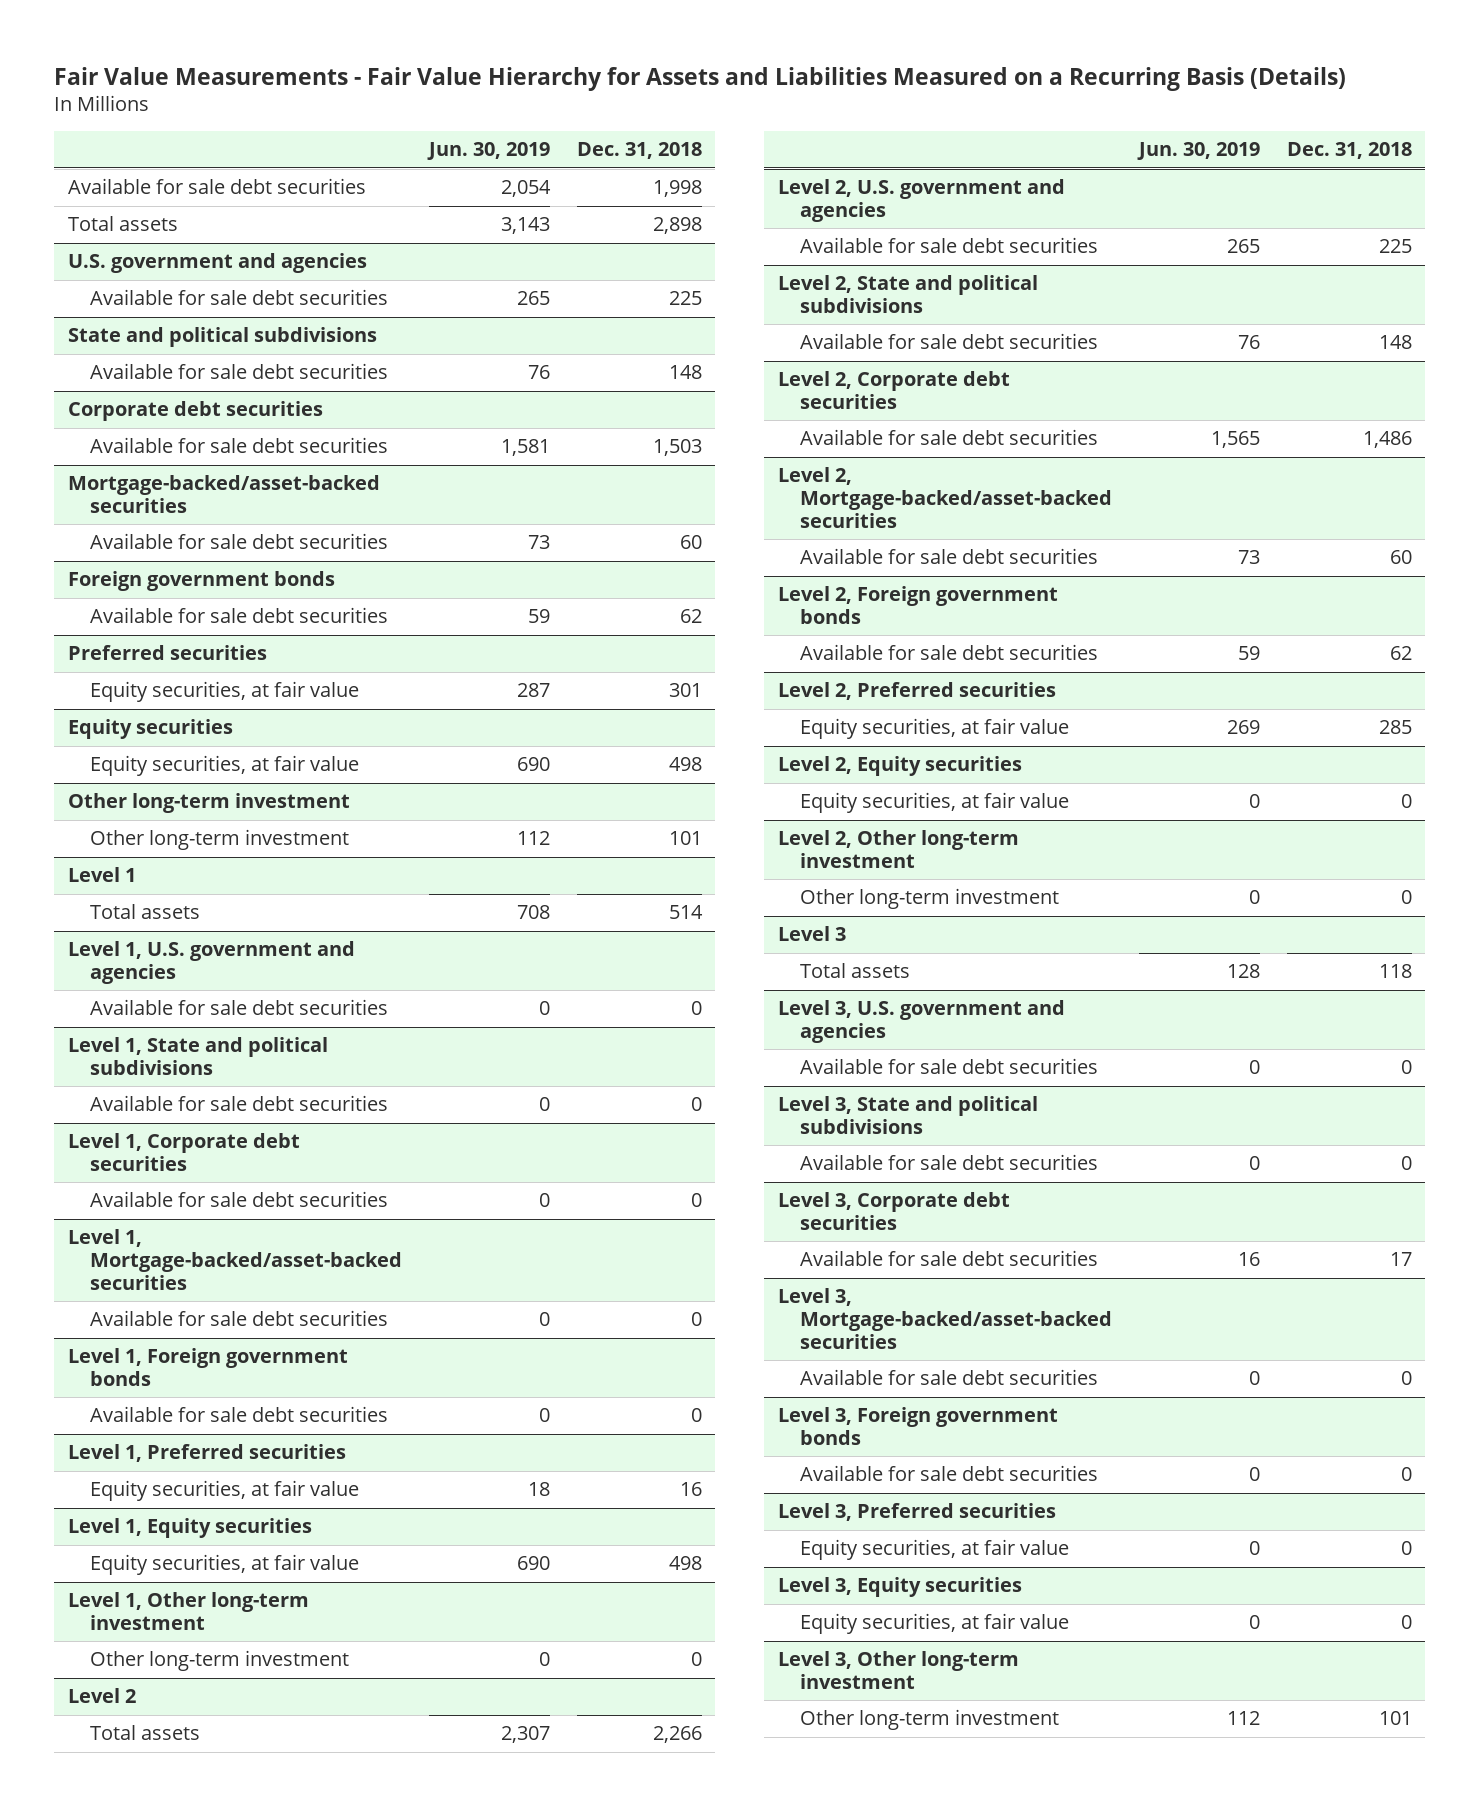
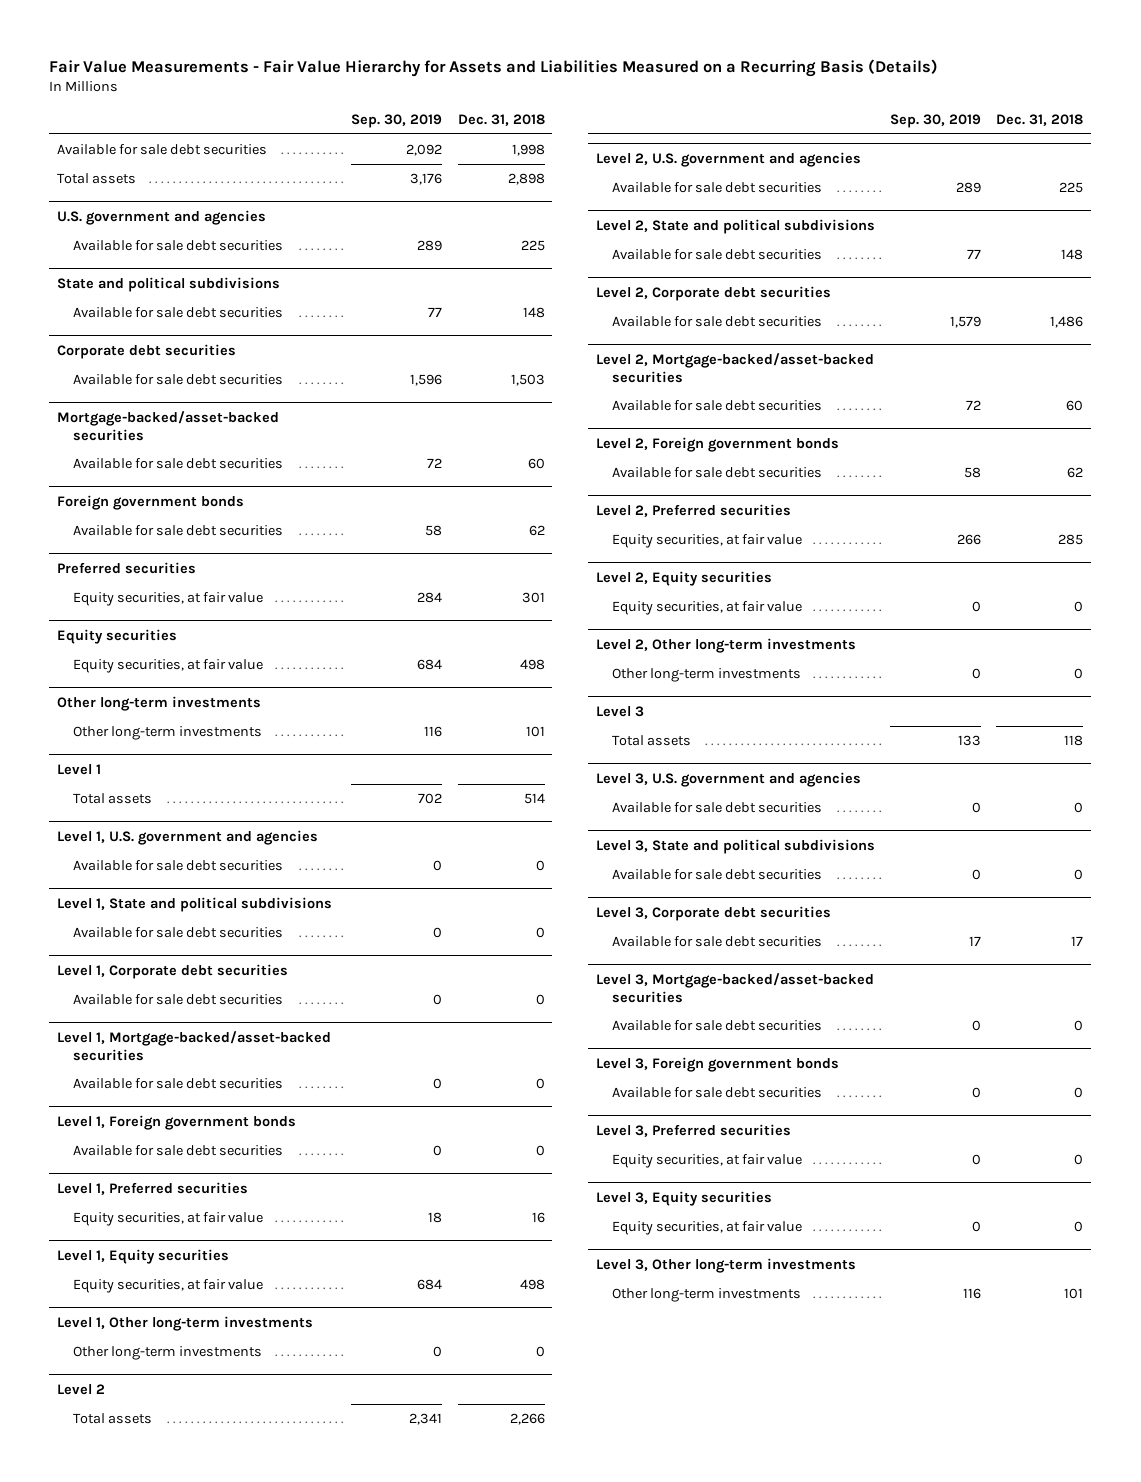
- | Jun. 30, 2019 | Dec. 31, 2018
+ | Sep. 30, 2019 | Dec. 31, 2018
- Other long-term investment
- Other long-term investment | 112 | 101
+ Other long-term investments
+ Other long-term investments | 116 | 101
- Level 1, Other long-term investment
- Other long-term investment | 0 | 0
+ Level 1, Other long-term investments
+ Other long-term investments | 0 | 0
- Level 2, Other long-term investment
- Other long-term investment | 0 | 0
+ Level 2, Other long-term investments
+ Other long-term investments | 0 | 0
- Level 3, Other long-term investment
- Other long-term investment | 112 | 101
+ Level 3, Other long-term investments
+ Other long-term investments | 116 | 101

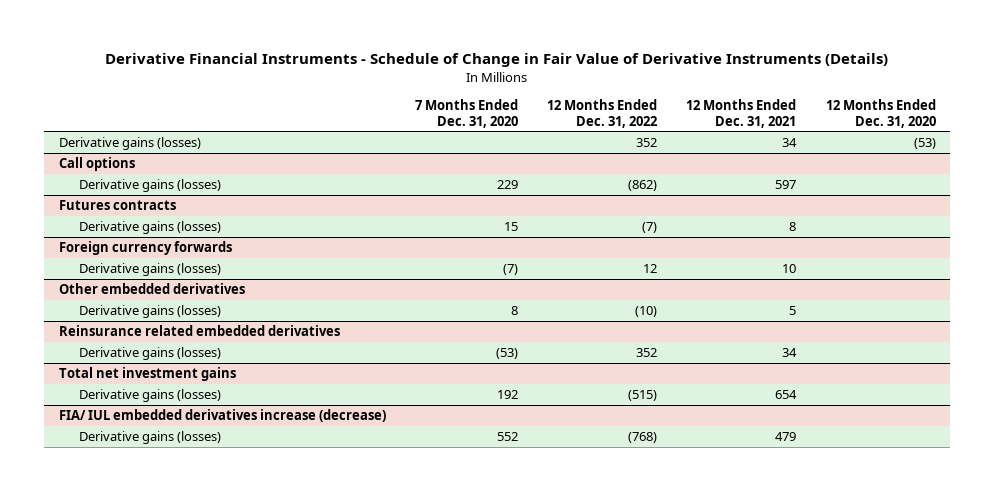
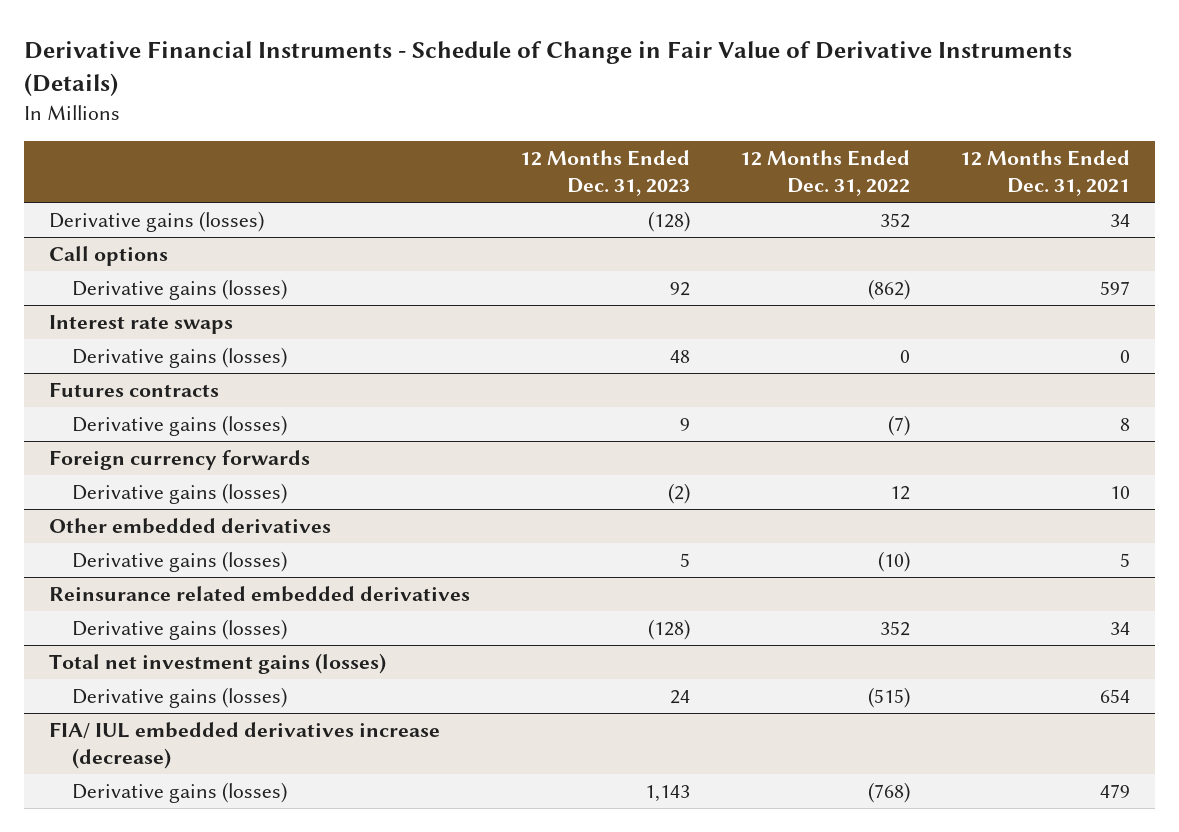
- | 7 Months Ended Dec. 31, 2020 | 12 Months Ended Dec. 31, 2022 | 12 Months Ended Dec. 31, 2021 | 12 Months Ended Dec. 31, 2020
+ | 12 Months Ended Dec. 31, 2023 | 12 Months Ended Dec. 31, 2022 | 12 Months Ended Dec. 31, 2021
+ Interest rate swaps
+ Derivative gains (losses) | 48 | 0 | 0
- Total net investment gains
+ Total net investment gains (losses)

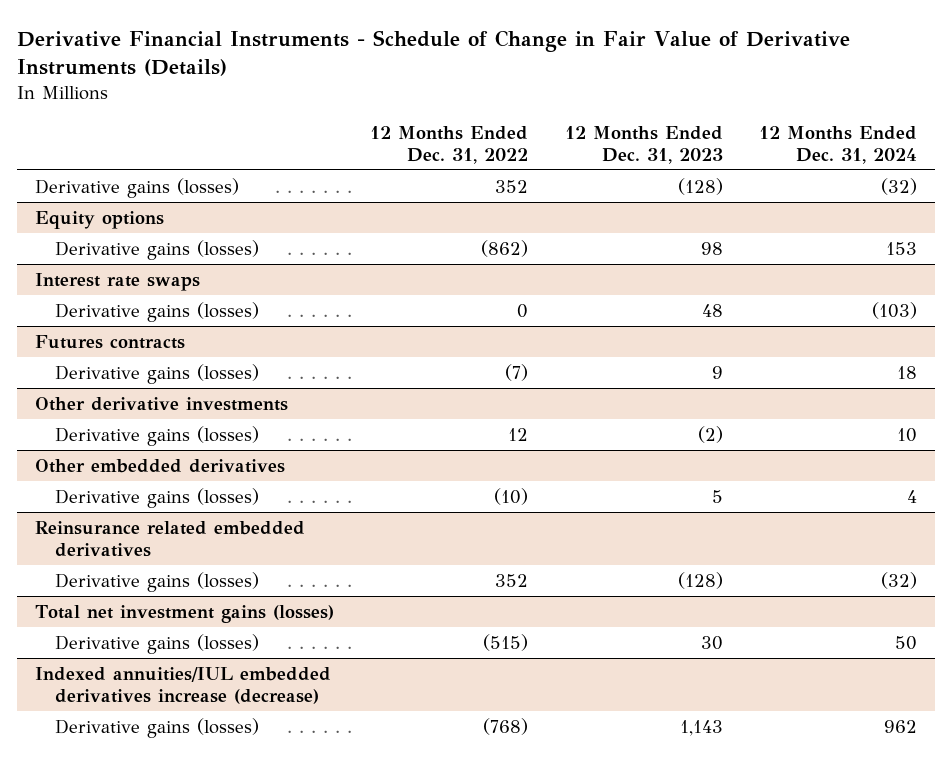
- | 12 Months Ended Dec. 31, 2023 | 12 Months Ended Dec. 31, 2022 | 12 Months Ended Dec. 31, 2021
+ | 12 Months Ended Dec. 31, 2022 | 12 Months Ended Dec. 31, 2023 | 12 Months Ended Dec. 31, 2024
- Call options
- Derivative gains (losses) | 92 | (862) | 597
+ Equity options
+ Derivative gains (losses) | (862) | 98 | 153
- Foreign currency forwards
+ Other derivative investments
@ Total net investment gains (losses)
- Derivative gains (losses) | 24 | (515) | 654
- FIA/ IUL embedded derivatives increase (decrease)
@ Total net investment gains (losses)
+ Derivative gains (losses) | (515) | 30 | 50
+ Indexed annuities/IUL embedded derivatives increase (decrease)

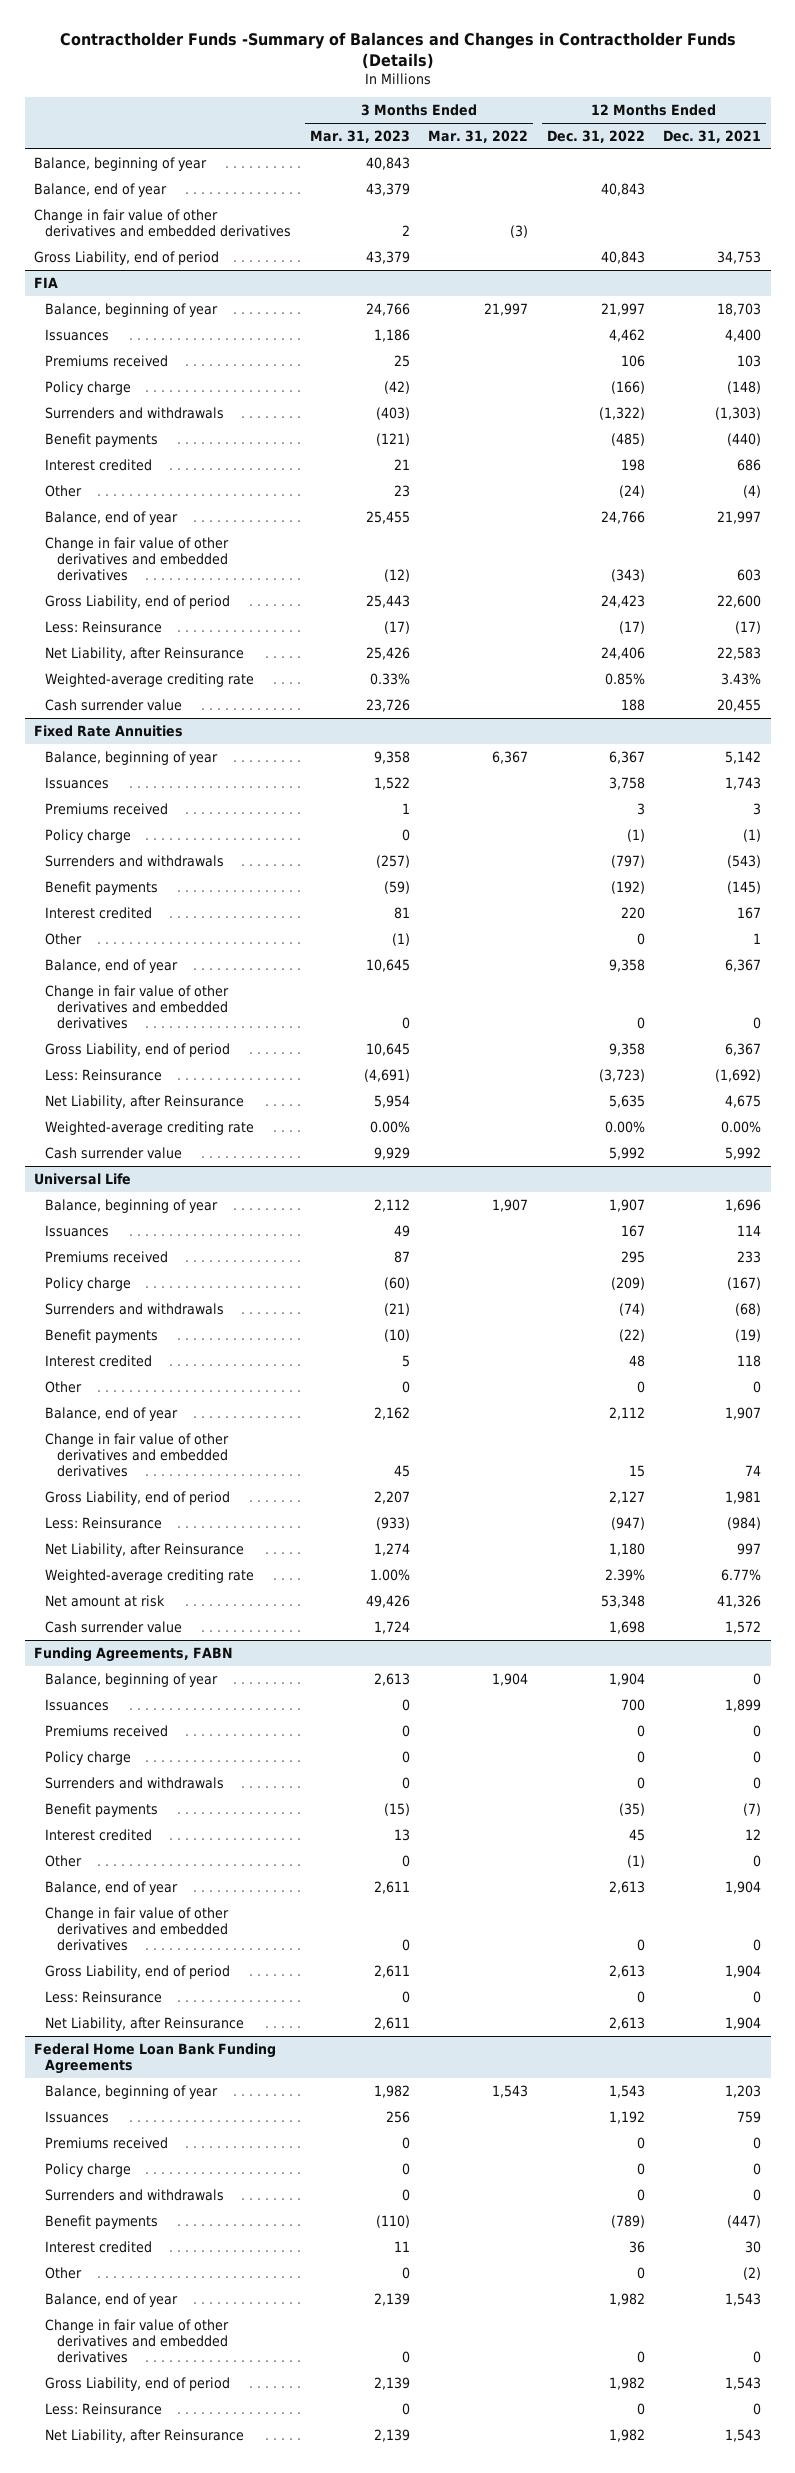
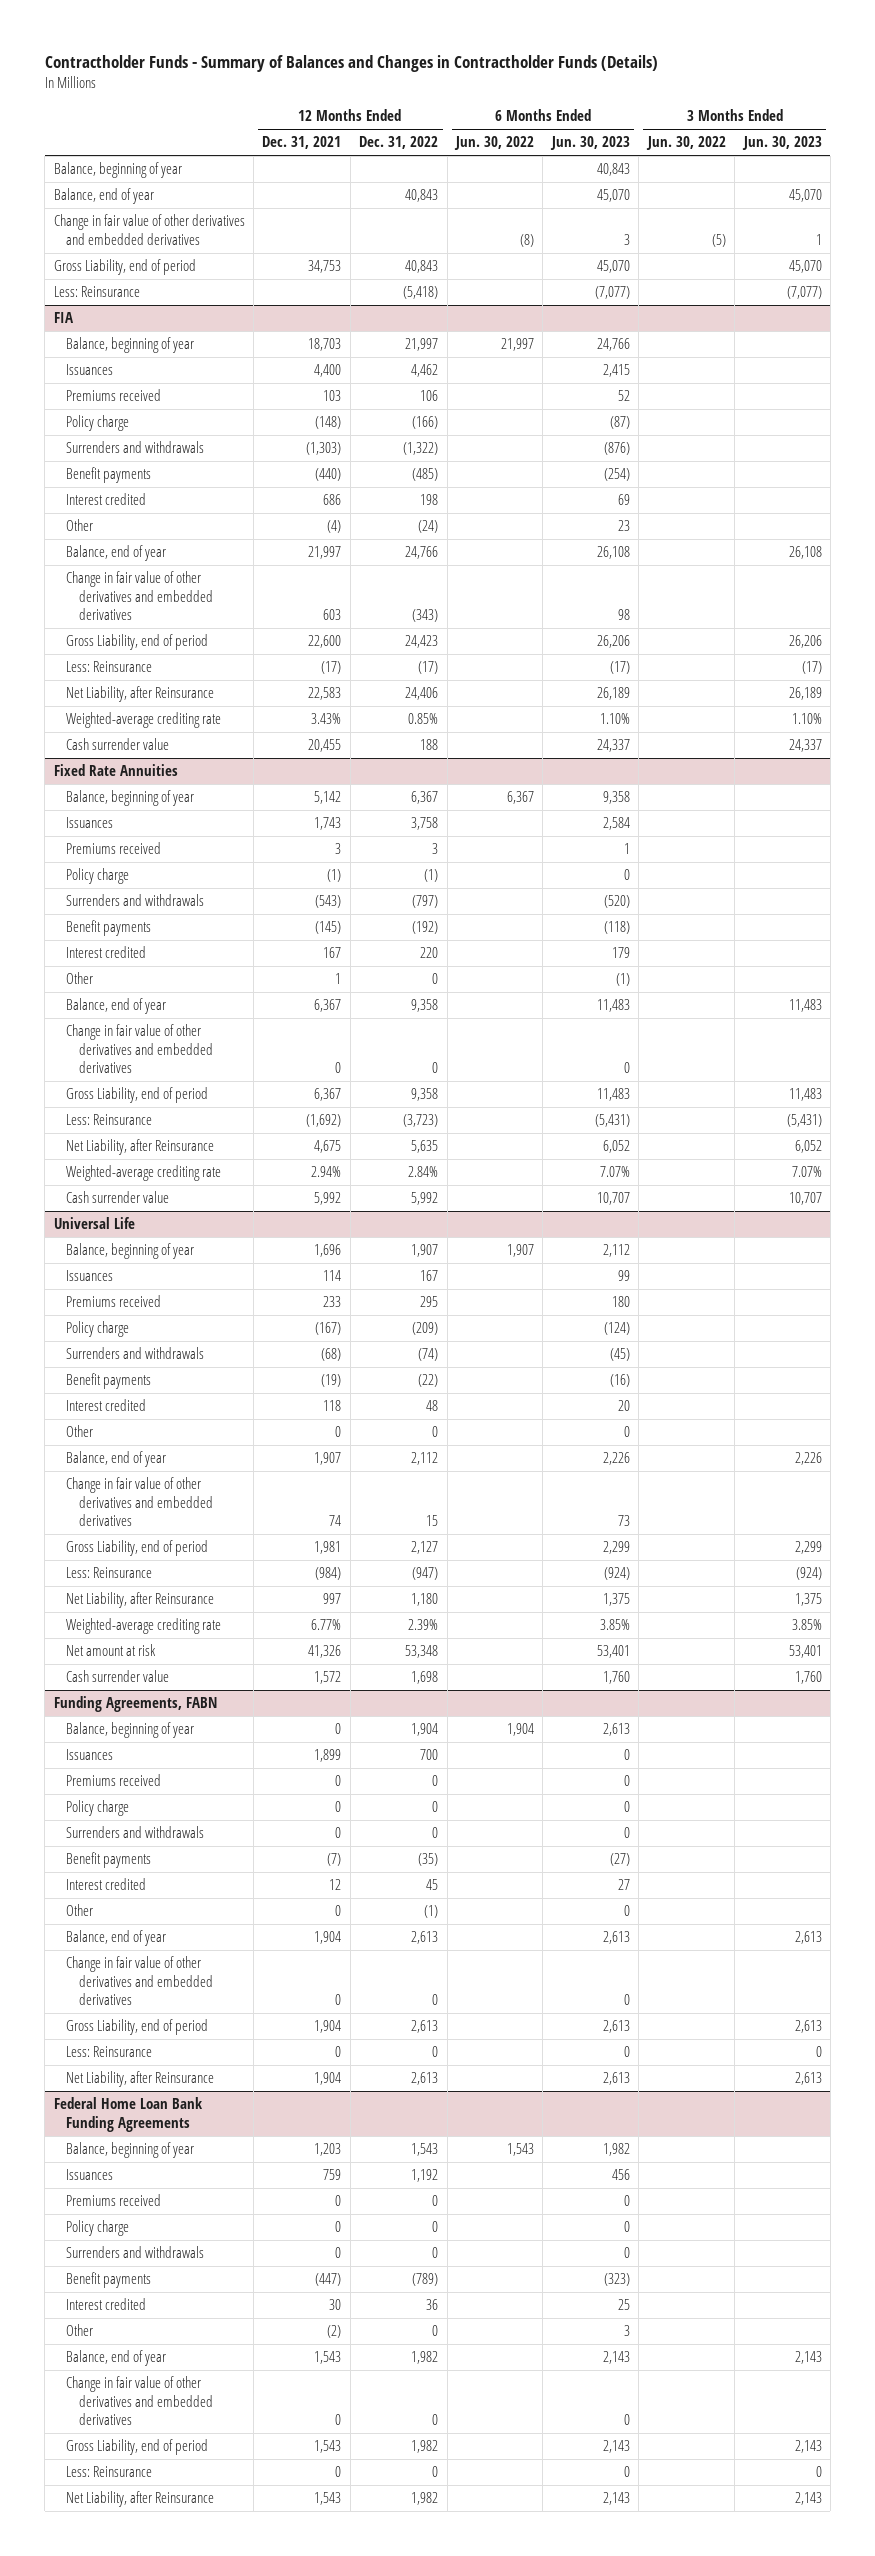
- Contractholder Funds -Summary of Balances and Changes in Contractholder Funds (Details)
+ Contractholder Funds - Summary of Balances and Changes in Contractholder Funds (Details)
- | 3 Months Ended Mar. 31, 2023 | 3 Months Ended Mar. 31, 2022 | 12 Months Ended Dec. 31, 2022 | 12 Months Ended Dec. 31, 2021
+ | 12 Months Ended Dec. 31, 2021 | 12 Months Ended Dec. 31, 2022 | 6 Months Ended Jun. 30, 2022 | 6 Months Ended Jun. 30, 2023 | 3 Months Ended Jun. 30, 2022 | 3 Months Ended Jun. 30, 2023
+ Less: Reinsurance | | (5,418) | | (7,077) | | (7,077)
@ Fixed Rate Annuities
- Weighted-average crediting rate | 0.00% | | 0.00% | 0.00%
+ Weighted-average crediting rate | 2.94% | 2.84% | | 7.07% | | 7.07%

